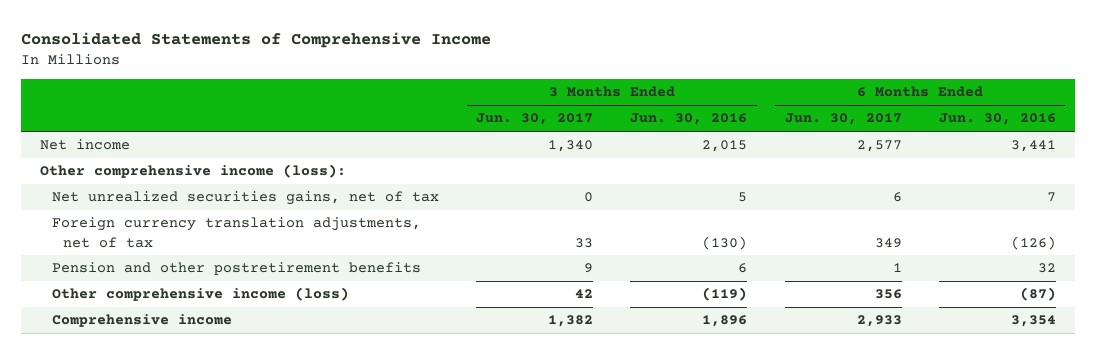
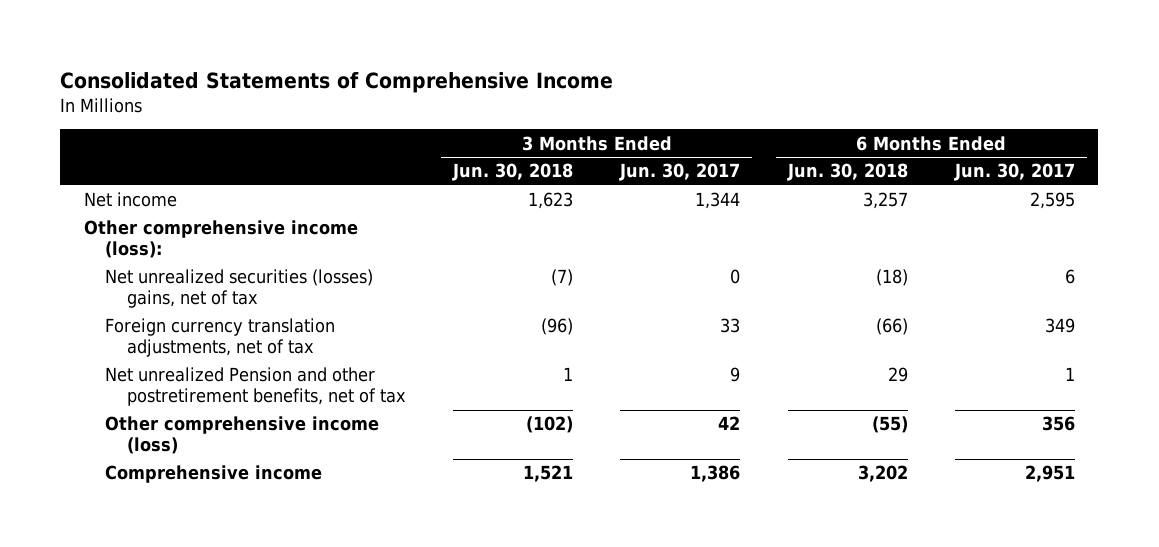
- | 3 Months Ended Jun. 30, 2017 | 3 Months Ended Jun. 30, 2016 | 6 Months Ended Jun. 30, 2017 | 6 Months Ended Jun. 30, 2016
+ | 3 Months Ended Jun. 30, 2018 | 3 Months Ended Jun. 30, 2017 | 6 Months Ended Jun. 30, 2018 | 6 Months Ended Jun. 30, 2017
- Net income | 1,340 | 2,015 | 2,577 | 3,441
+ Net income | 1,623 | 1,344 | 3,257 | 2,595
- Net unrealized securities gains, net of tax | 0 | 5 | 6 | 7
+ Net unrealized securities (losses) gains, net of tax | (7) | 0 | (18) | 6
- Pension and other postretirement benefits | 9 | 6 | 1 | 32
+ Net unrealized Pension and other postretirement benefits, net of tax | 1 | 9 | 29 | 1
- Comprehensive income | 1,382 | 1,896 | 2,933 | 3,354
+ Comprehensive income | 1,521 | 1,386 | 3,202 | 2,951

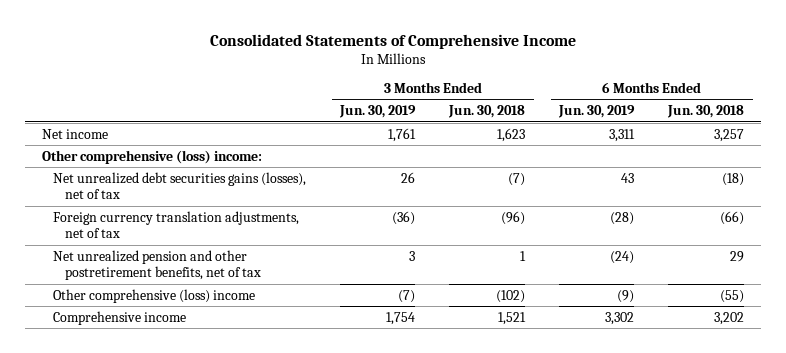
- | 3 Months Ended Jun. 30, 2018 | 3 Months Ended Jun. 30, 2017 | 6 Months Ended Jun. 30, 2018 | 6 Months Ended Jun. 30, 2017
+ | 3 Months Ended Jun. 30, 2019 | 3 Months Ended Jun. 30, 2018 | 6 Months Ended Jun. 30, 2019 | 6 Months Ended Jun. 30, 2018
- Other comprehensive income (loss):
- Net unrealized securities (losses) gains, net of tax | (7) | 0 | (18) | 6
+ Other comprehensive (loss) income:
+ Net unrealized debt securities gains (losses), net of tax | 26 | (7) | 43 | (18)
- Net unrealized Pension and other postretirement benefits, net of tax | 1 | 9 | 29 | 1
- Other comprehensive income (loss) | (102) | 42 | (55) | 356
+ Net unrealized pension and other postretirement benefits, net of tax | 3 | 1 | (24) | 29
+ Other comprehensive (loss) income | (7) | (102) | (9) | (55)

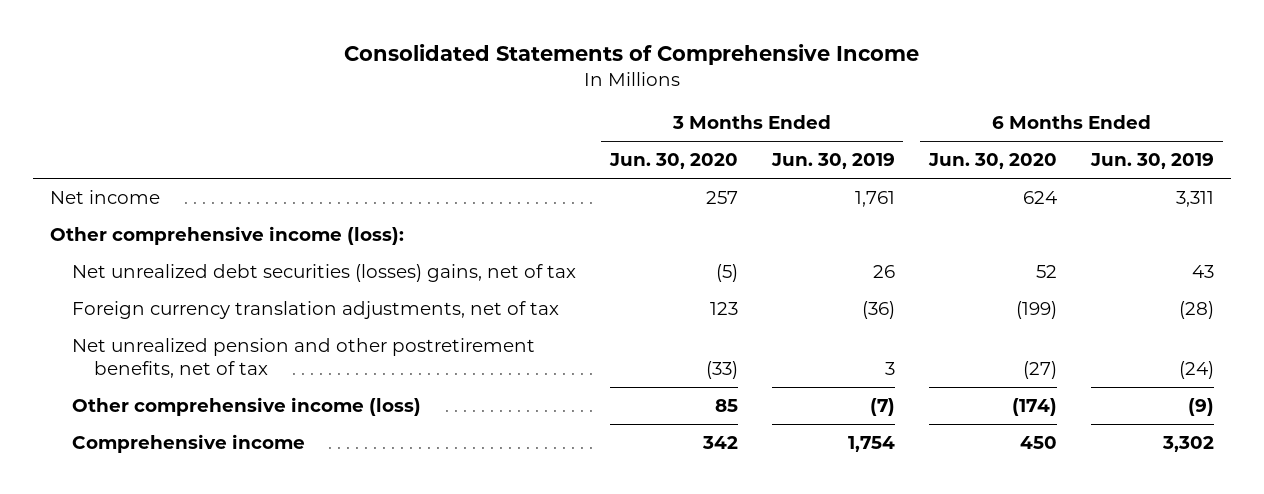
- | 3 Months Ended Jun. 30, 2019 | 3 Months Ended Jun. 30, 2018 | 6 Months Ended Jun. 30, 2019 | 6 Months Ended Jun. 30, 2018
+ | 3 Months Ended Jun. 30, 2020 | 3 Months Ended Jun. 30, 2019 | 6 Months Ended Jun. 30, 2020 | 6 Months Ended Jun. 30, 2019
- Other comprehensive (loss) income:
- Net unrealized debt securities gains (losses), net of tax | 26 | (7) | 43 | (18)
+ Other comprehensive income (loss):
+ Net unrealized debt securities (losses) gains, net of tax | (5) | 26 | 52 | 43
- Other comprehensive (loss) income | (7) | (102) | (9) | (55)
+ Other comprehensive income (loss) | 85 | (7) | (174) | (9)

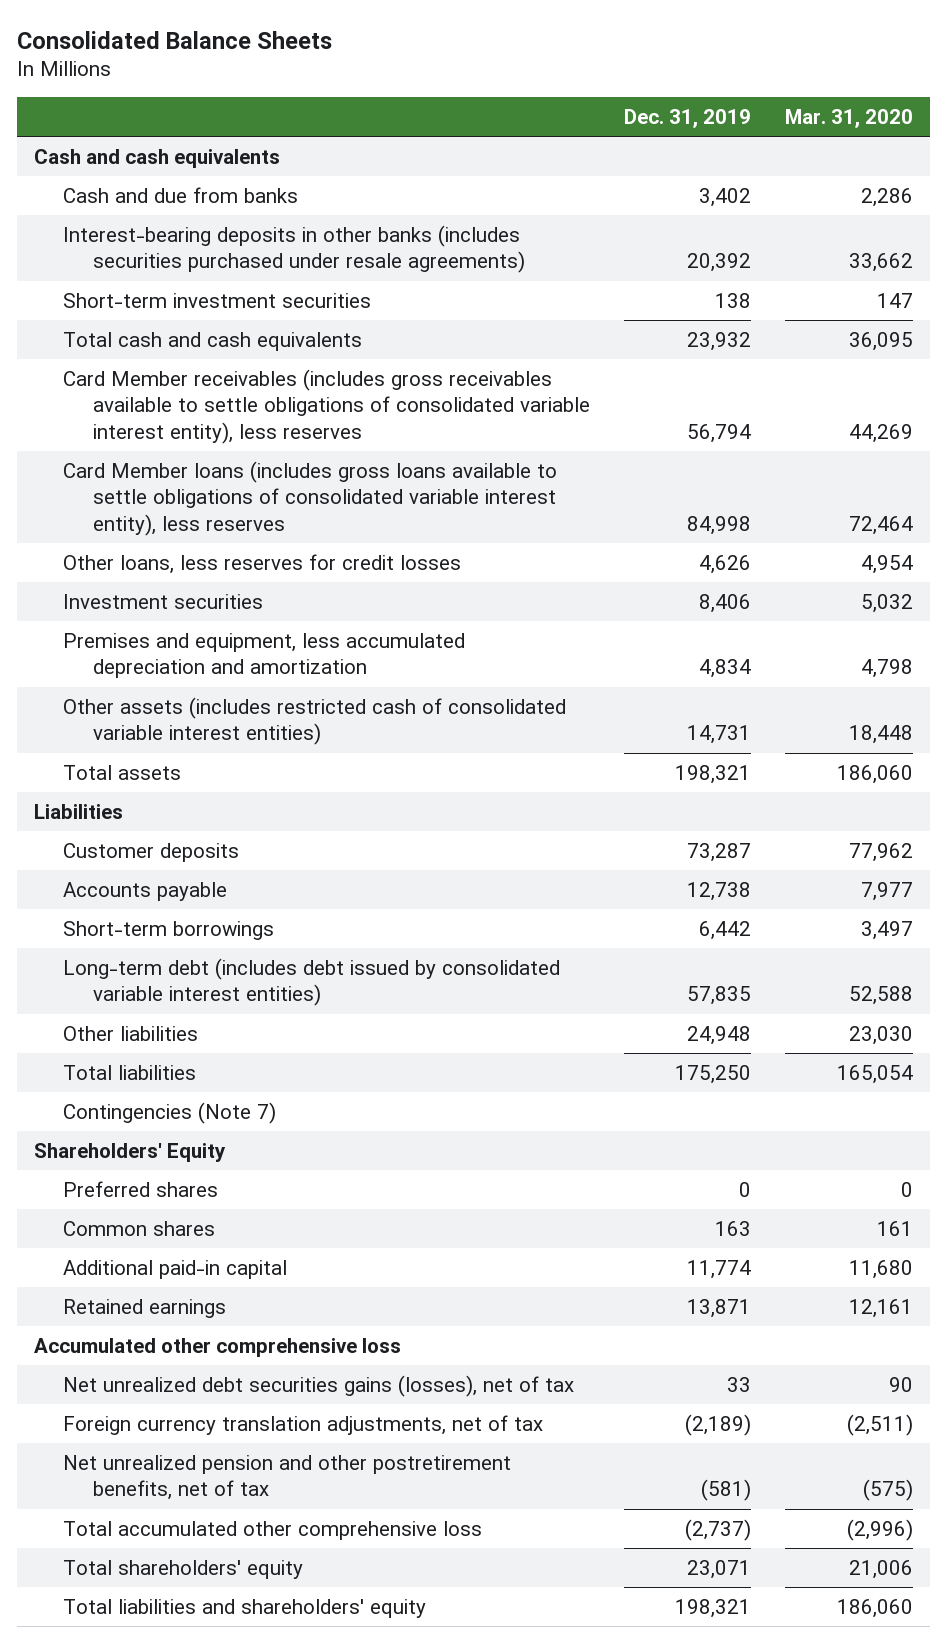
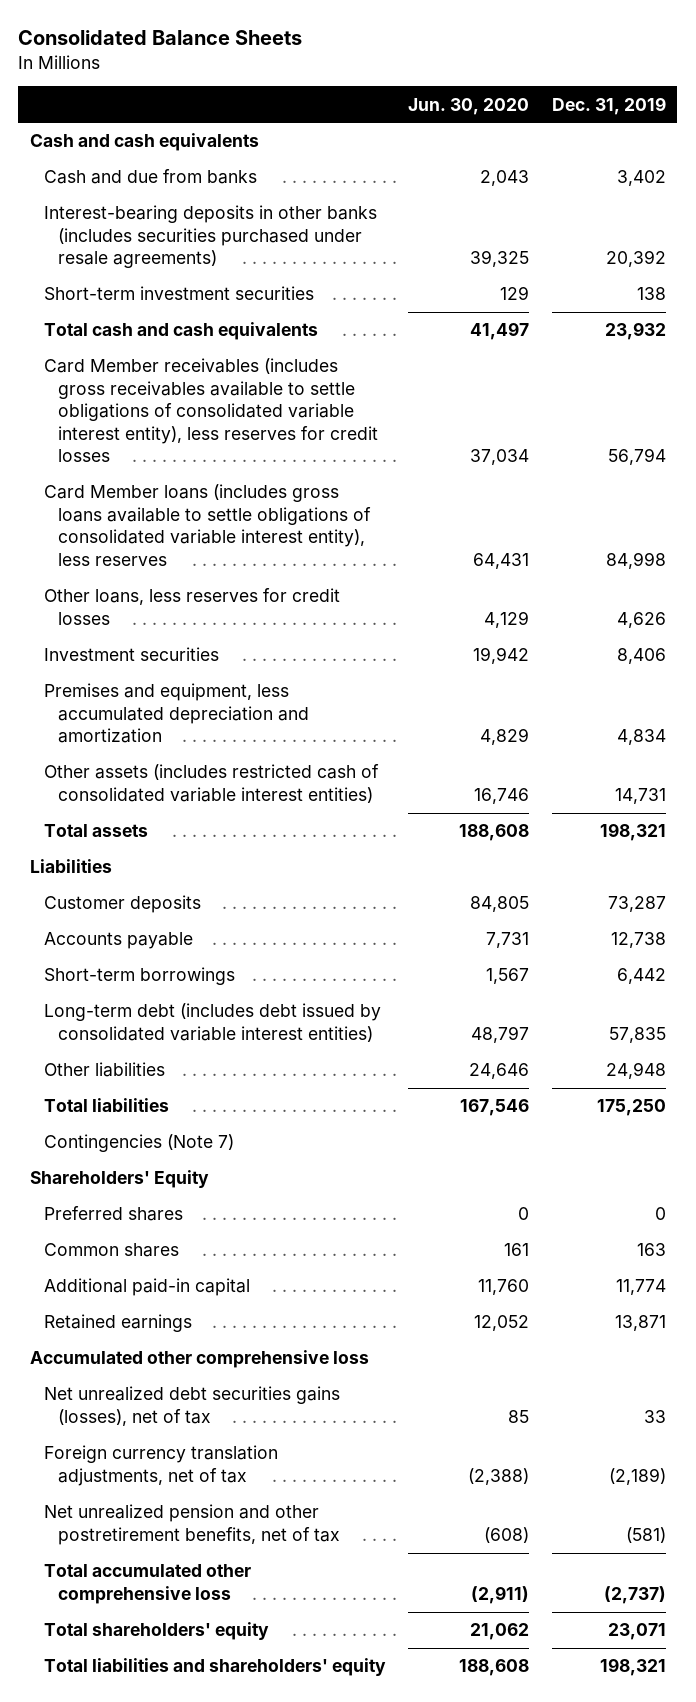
- | Dec. 31, 2019 | Mar. 31, 2020
+ | Jun. 30, 2020 | Dec. 31, 2019
- Card Member receivables (includes gross receivables available to settle obligations of consolidated variable interest entity), less reserves | 56,794 | 44,269
+ Card Member receivables (includes gross receivables available to settle obligations of consolidated variable interest entity), less reserves for credit losses | 37,034 | 56,794

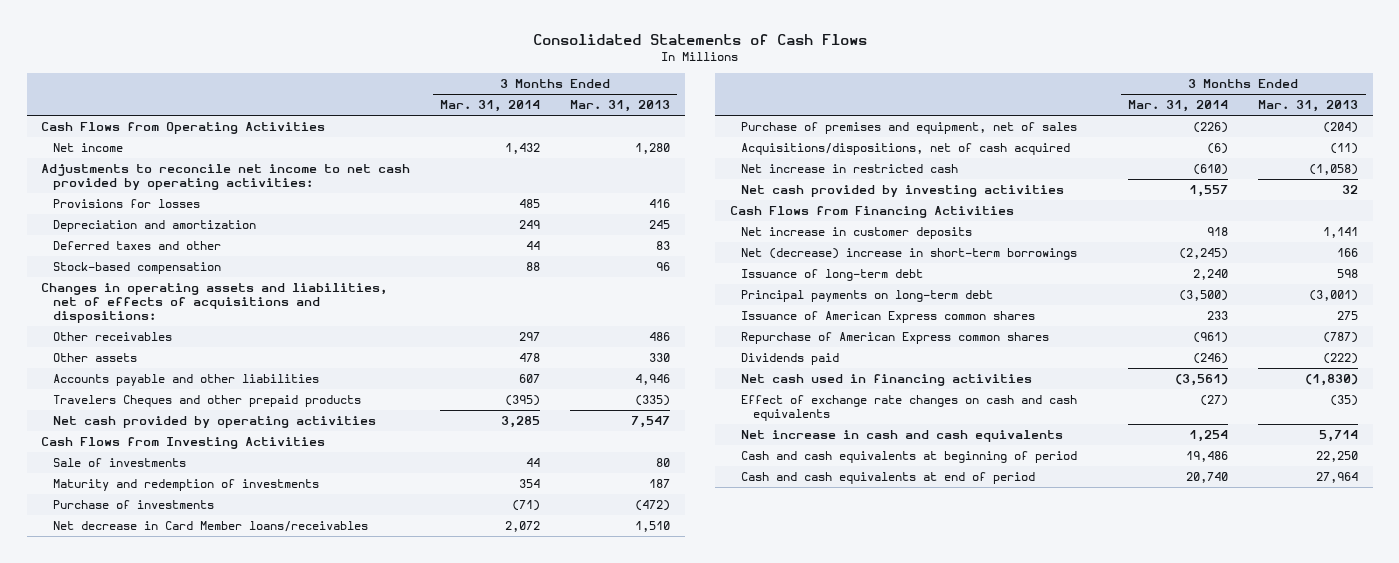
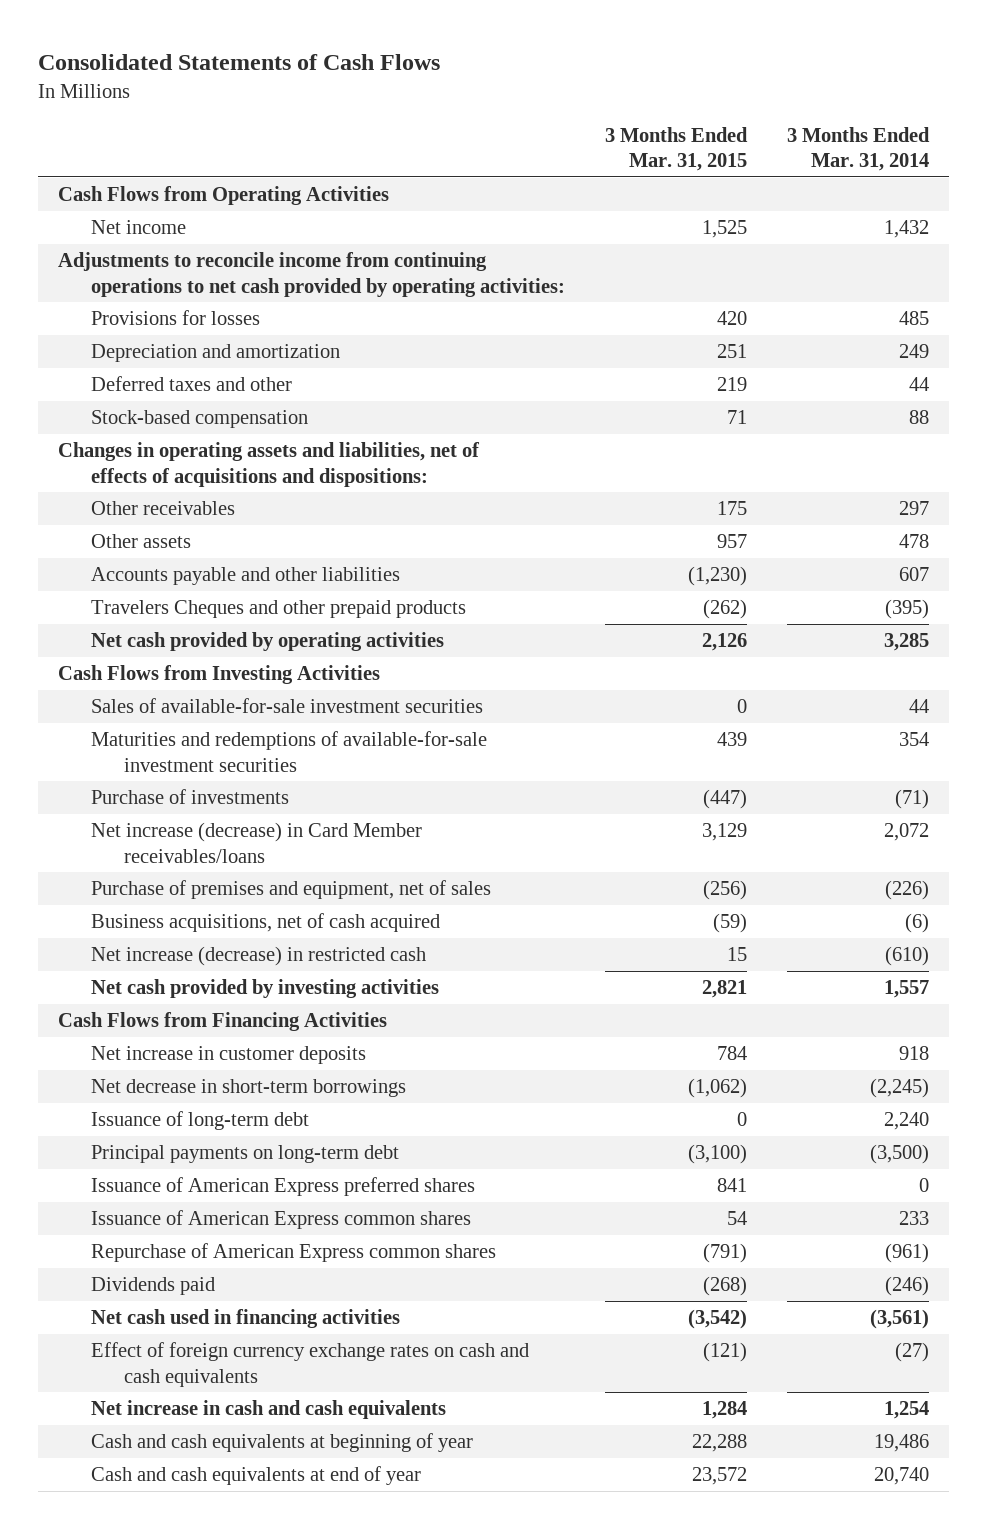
- | 3 Months Ended Mar. 31, 2014 | 3 Months Ended Mar. 31, 2013
+ | 3 Months Ended Mar. 31, 2015 | 3 Months Ended Mar. 31, 2014
- Adjustments to reconcile net income to net cash provided by operating activities:
+ Adjustments to reconcile income from continuing operations to net cash provided by operating activities:
- Sale of investments | 44 | 80
- Maturity and redemption of investments | 354 | 187
+ Sales of available-for-sale investment securities | 0 | 44
+ Maturities and redemptions of available-for-sale investment securities | 439 | 354
- Net decrease in Card Member loans/receivables | 2,072 | 1,510
+ Net increase (decrease) in Card Member receivables/loans | 3,129 | 2,072
- Acquisitions/dispositions, net of cash acquired | (6) | (11)
- Net increase in restricted cash | (610) | (1,058)
+ Business acquisitions, net of cash acquired | (59) | (6)
+ Net increase (decrease) in restricted cash | 15 | (610)
- Net (decrease) increase in short-term borrowings | (2,245) | 166
+ Net decrease in short-term borrowings | (1,062) | (2,245)
+ Issuance of American Express preferred shares | 841 | 0
- Effect of exchange rate changes on cash and cash equivalents | (27) | (35)
+ Effect of foreign currency exchange rates on cash and cash equivalents | (121) | (27)
- Cash and cash equivalents at beginning of period | 19,486 | 22,250
- Cash and cash equivalents at end of period | 20,740 | 27,964
+ Cash and cash equivalents at beginning of year | 22,288 | 19,486
+ Cash and cash equivalents at end of year | 23,572 | 20,740

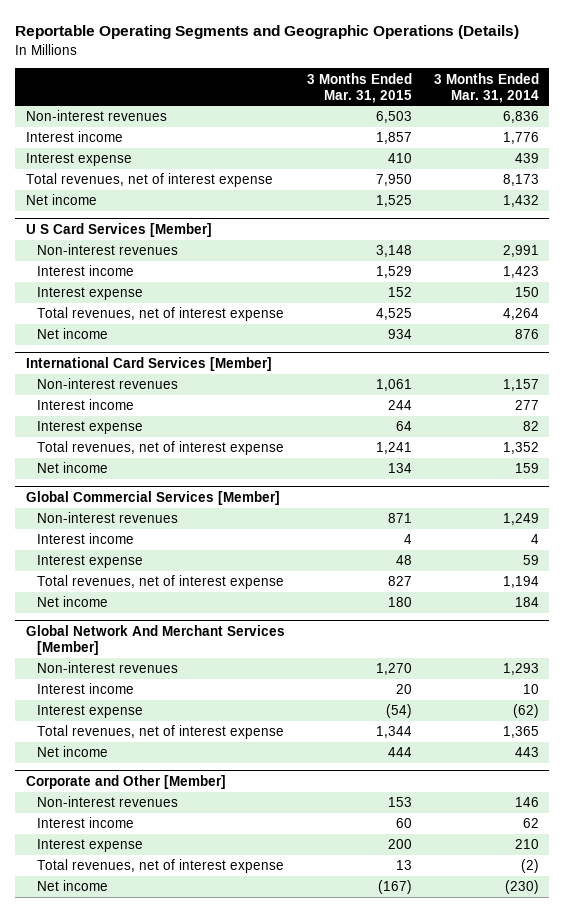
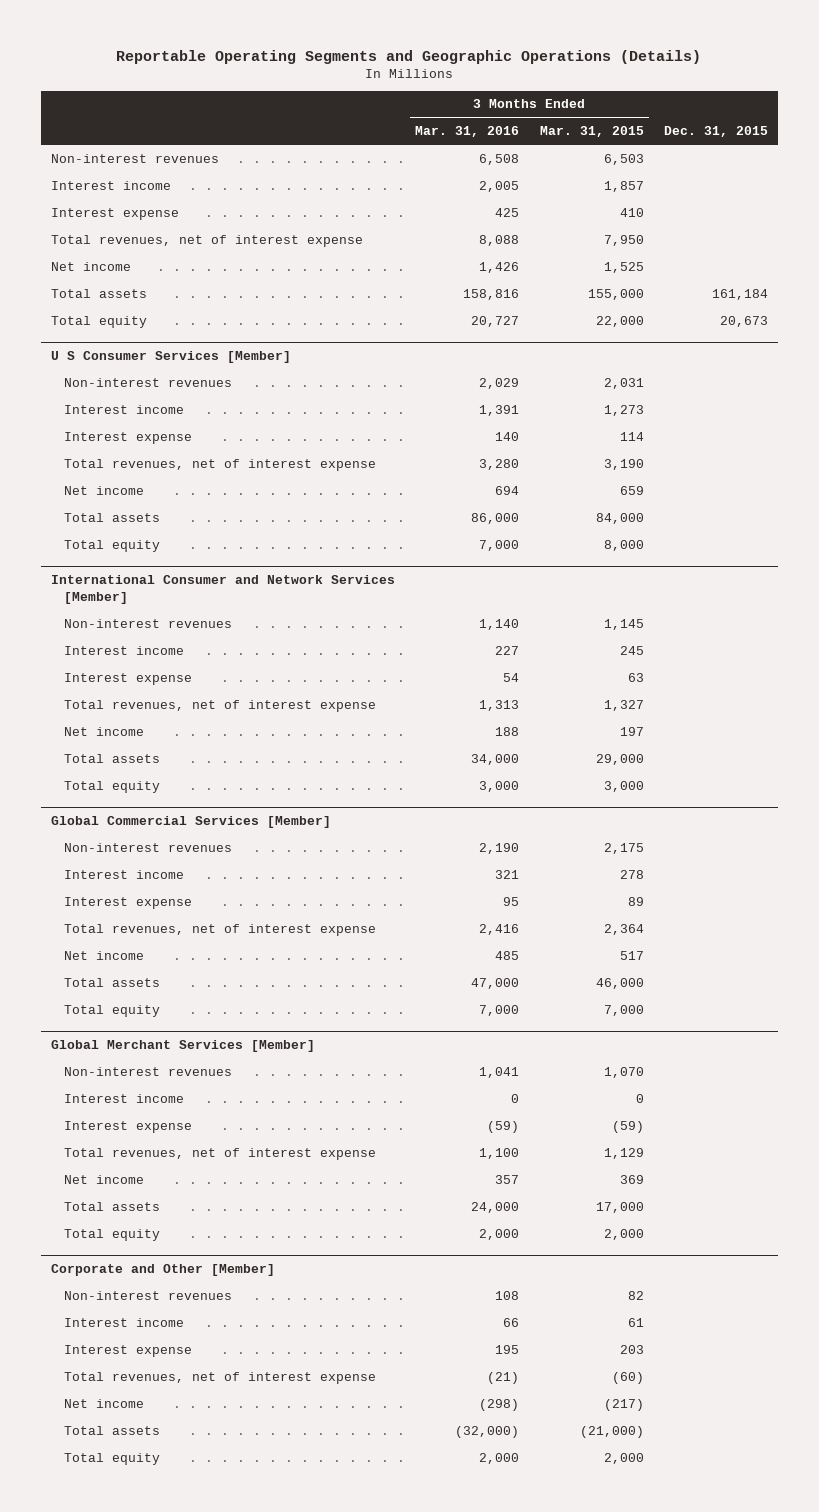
- | 3 Months Ended Mar. 31, 2015 | 3 Months Ended Mar. 31, 2014
+ | 3 Months Ended Mar. 31, 2016 | 3 Months Ended Mar. 31, 2015 | Dec. 31, 2015
- U S Card Services [Member]
- Non-interest revenues | 3,148 | 2,991
- Interest income | 1,529 | 1,423
- Interest expense | 152 | 150
- Total revenues, net of interest expense | 4,525 | 4,264
- Net income | 934 | 876
- International Card Services [Member]
- Non-interest revenues | 1,061 | 1,157
- Interest income | 244 | 277
- Interest expense | 64 | 82
- Total revenues, net of interest expense | 1,241 | 1,352
- Net income | 134 | 159
+ Total assets | 158,816 | 155,000 | 161,184
+ Total equity | 20,727 | 22,000 | 20,673
+ U S Consumer Services [Member]
+ Non-interest revenues | 2,029 | 2,031 |
+ Interest income | 1,391 | 1,273 |
+ Interest expense | 140 | 114 |
+ Total revenues, net of interest expense | 3,280 | 3,190 |
+ Net income | 694 | 659 |
+ Total assets | 86,000 | 84,000 |
+ Total equity | 7,000 | 8,000 |
+ International Consumer and Network Services [Member]
+ Non-interest revenues | 1,140 | 1,145 |
+ Interest income | 227 | 245 |
+ Interest expense | 54 | 63 |
+ Total revenues, net of interest expense | 1,313 | 1,327 |
+ Net income | 188 | 197 |
+ Total assets | 34,000 | 29,000 |
+ Total equity | 3,000 | 3,000 |
@ Global Commercial Services [Member]
- Non-interest revenues | 871 | 1,249
- Interest income | 4 | 4
- Interest expense | 48 | 59
- Total revenues, net of interest expense | 827 | 1,194
- Net income | 180 | 184
- Global Network And Merchant Services [Member]
- Non-interest revenues | 1,270 | 1,293
- Interest income | 20 | 10
- Interest expense | (54) | (62)
- Total revenues, net of interest expense | 1,344 | 1,365
- Net income | 444 | 443
@ Global Commercial Services [Member]
+ Non-interest revenues | 2,190 | 2,175 |
+ Interest income | 321 | 278 |
+ Interest expense | 95 | 89 |
+ Total revenues, net of interest expense | 2,416 | 2,364 |
+ Net income | 485 | 517 |
+ Total assets | 47,000 | 46,000 |
+ Total equity | 7,000 | 7,000 |
+ Global Merchant Services [Member]
+ Non-interest revenues | 1,041 | 1,070 |
+ Interest income | 0 | 0 |
+ Interest expense | (59) | (59) |
+ Total revenues, net of interest expense | 1,100 | 1,129 |
+ Net income | 357 | 369 |
+ Total assets | 24,000 | 17,000 |
+ Total equity | 2,000 | 2,000 |
@ Corporate and Other [Member]
- Non-interest revenues | 153 | 146
- Interest income | 60 | 62
- Interest expense | 200 | 210
- Total revenues, net of interest expense | 13 | (2)
- Net income | (167) | (230)
+ Non-interest revenues | 108 | 82 |
+ Interest income | 66 | 61 |
+ Interest expense | 195 | 203 |
+ Total revenues, net of interest expense | (21) | (60) |
+ Net income | (298) | (217) |
+ Total assets | (32,000) | (21,000) |
+ Total equity | 2,000 | 2,000 |

